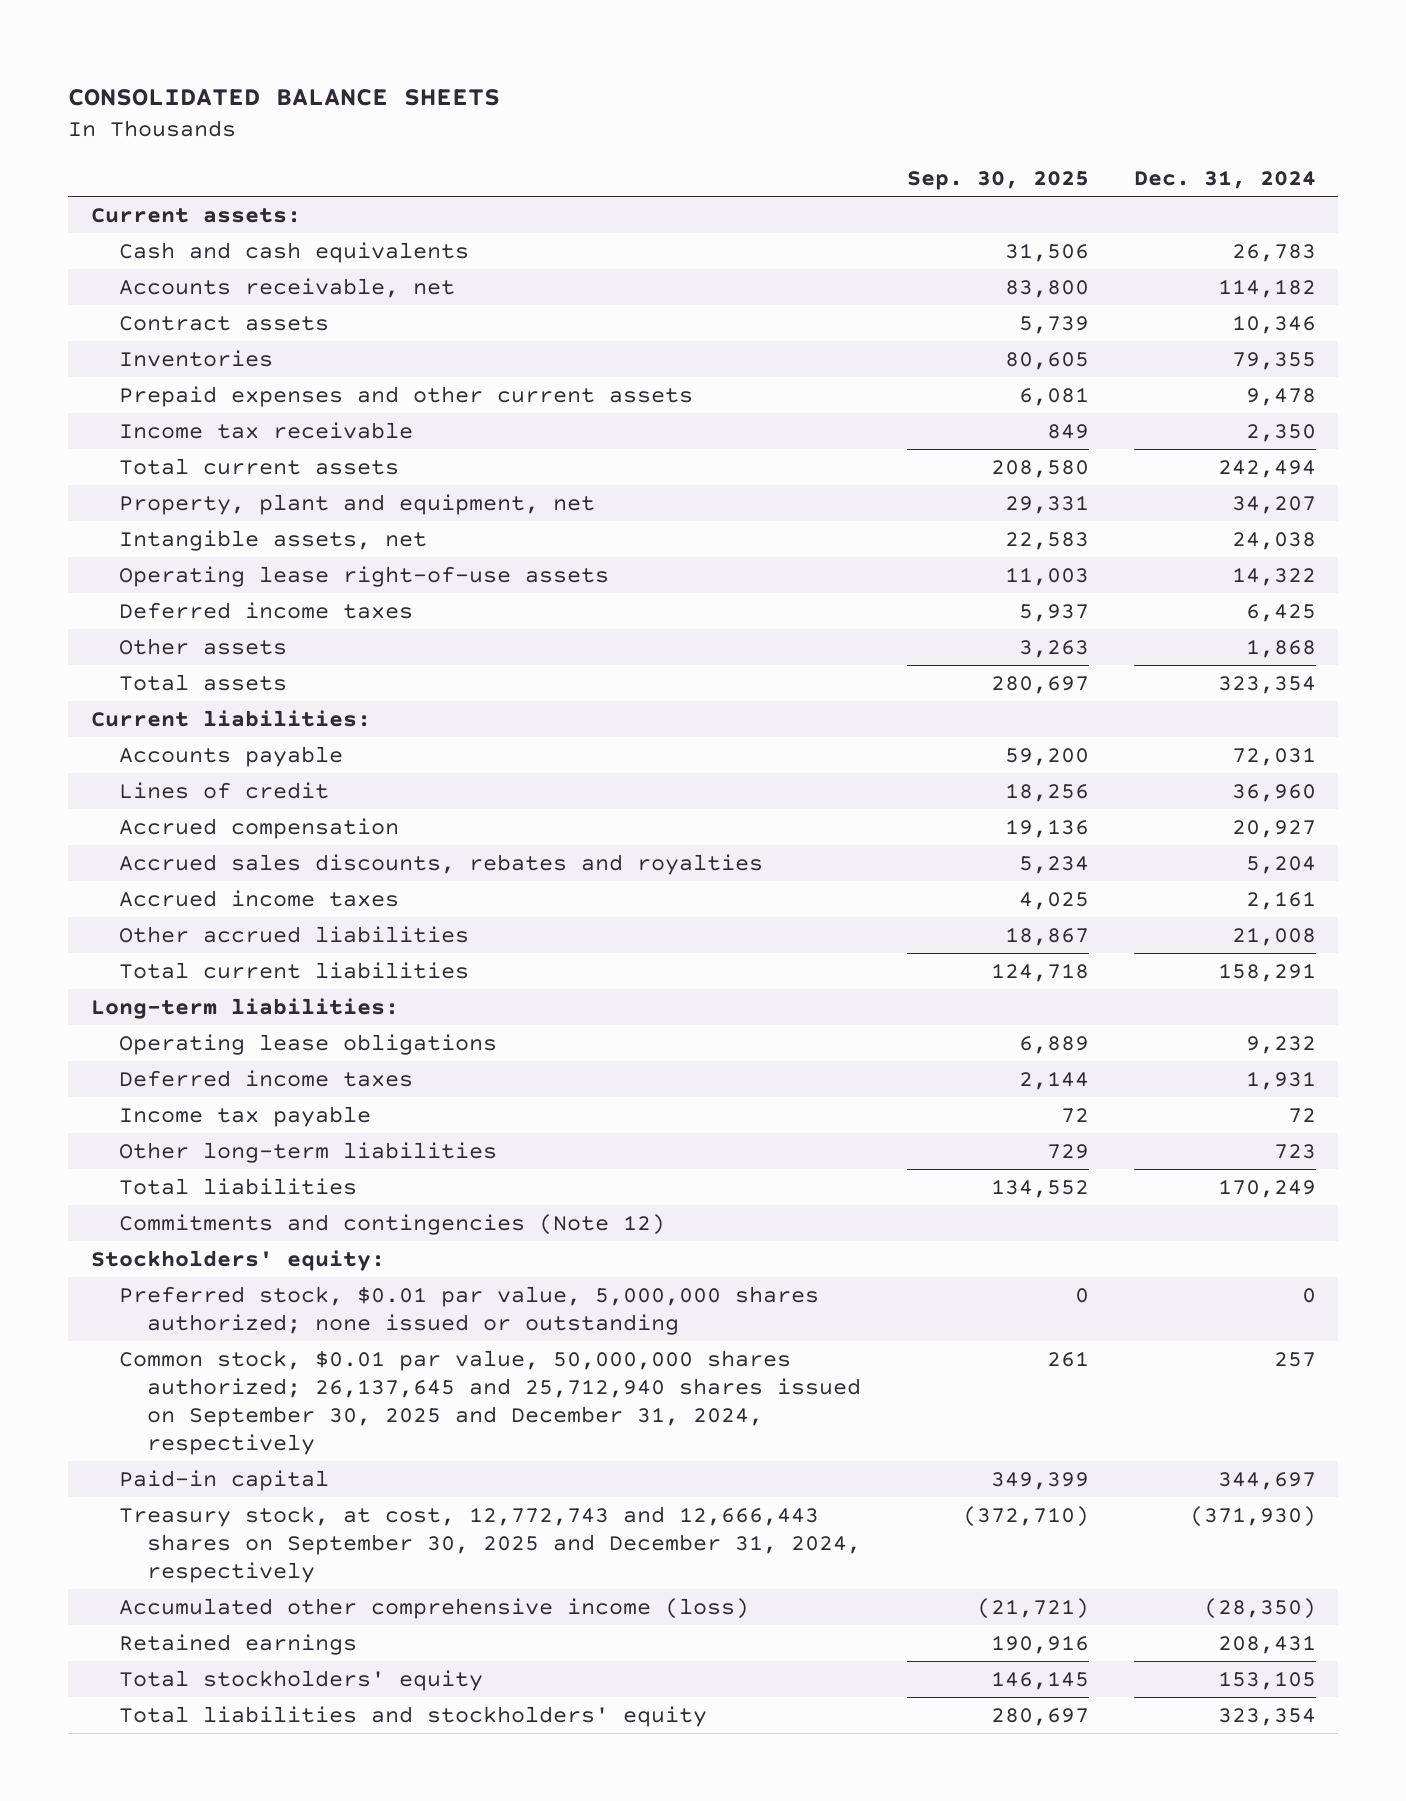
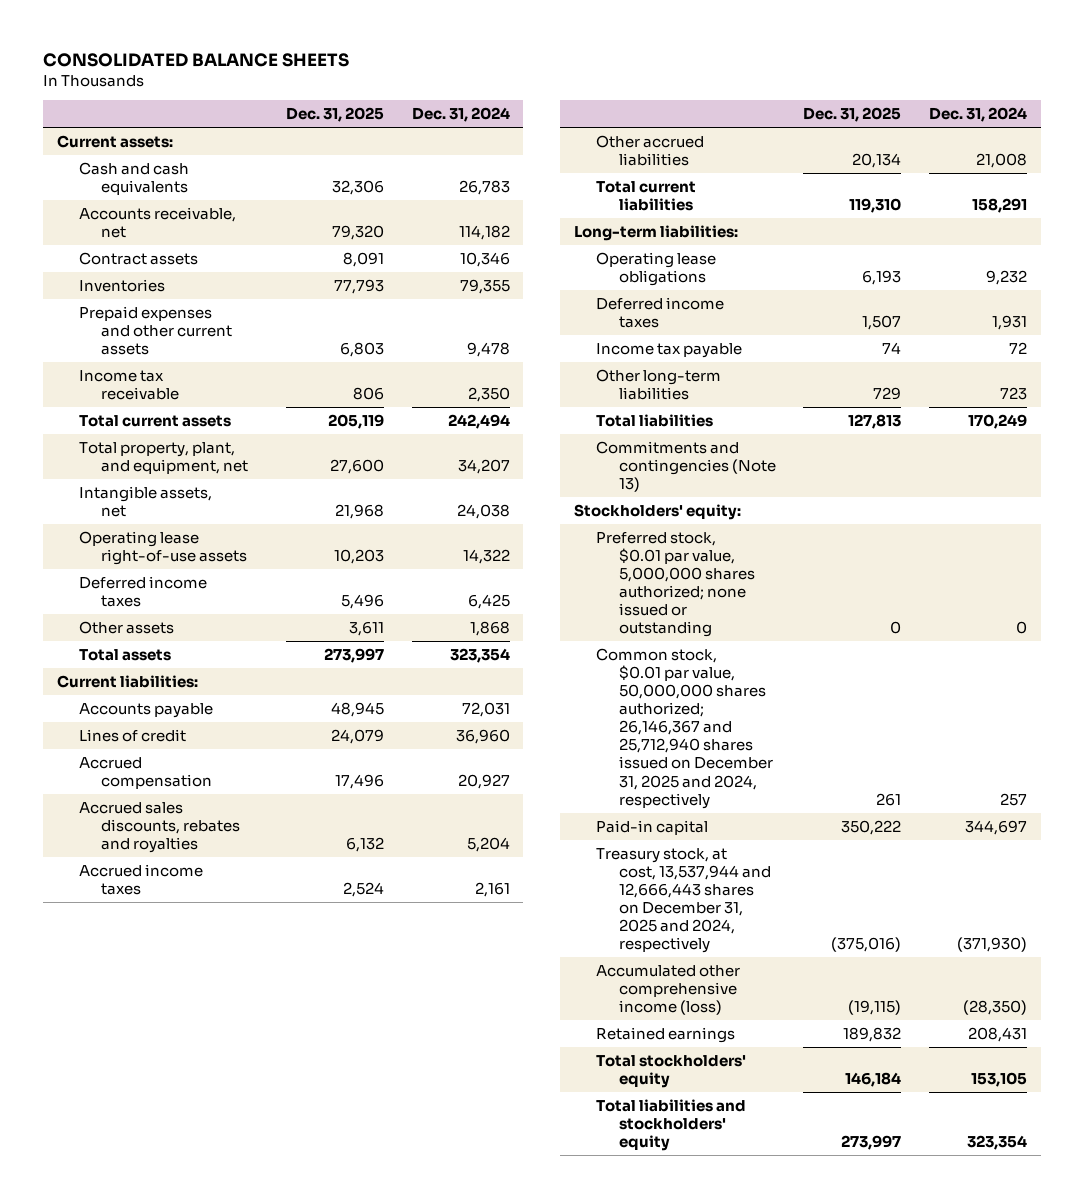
- | Sep. 30, 2025 | Dec. 31, 2024
+ | Dec. 31, 2025 | Dec. 31, 2024
- Property, plant and equipment, net | 29,331 | 34,207
+ Total property, plant, and equipment, net | 27,600 | 34,207
- Commitments and contingencies (Note 12)
+ Commitments and contingencies (Note 13)
- Common stock, $0.01 par value, 50,000,000 shares authorized; 26,137,645 and 25,712,940 shares issued on September 30, 2025 and December 31, 2024, respectively | 261 | 257
+ Common stock, $0.01 par value, 50,000,000 shares authorized; 26,146,367 and 25,712,940 shares issued on December 31, 2025 and 2024, respectively | 261 | 257
- Treasury stock, at cost, 12,772,743 and 12,666,443 shares on September 30, 2025 and December 31, 2024, respectively | (372,710) | (371,930)
+ Treasury stock, at cost, 13,537,944 and 12,666,443 shares on December 31, 2025 and 2024, respectively | (375,016) | (371,930)

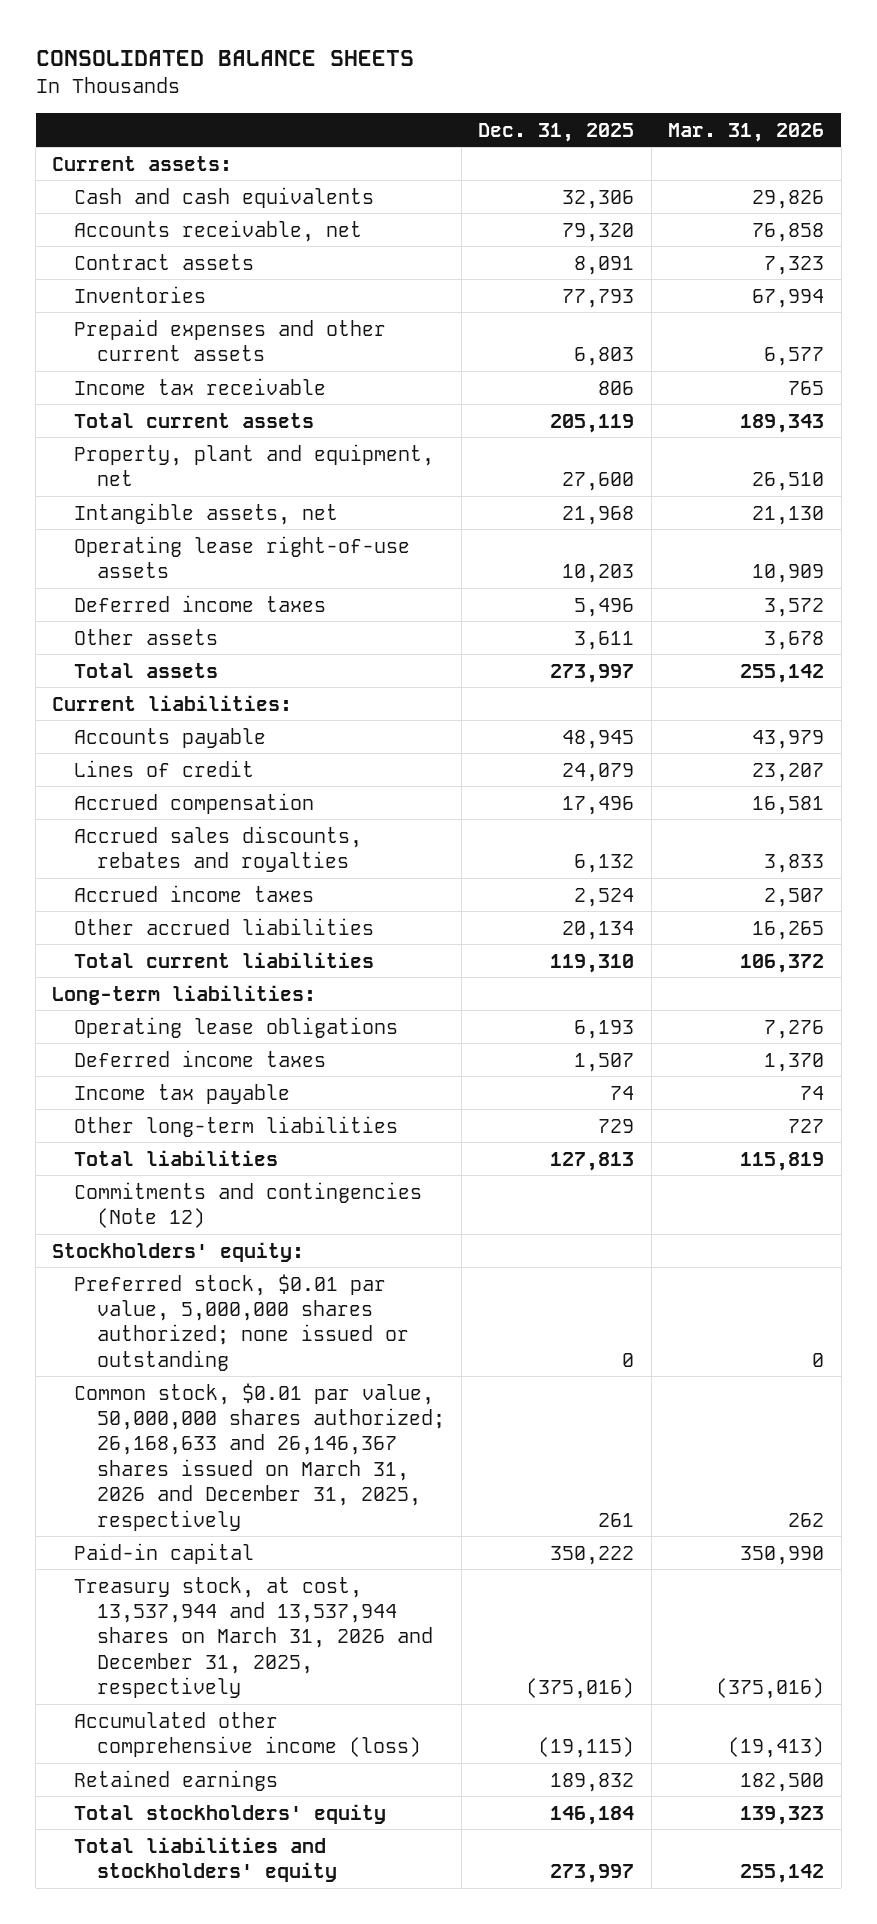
- | Dec. 31, 2025 | Dec. 31, 2024
+ | Dec. 31, 2025 | Mar. 31, 2026
- Total property, plant, and equipment, net | 27,600 | 34,207
+ Property, plant and equipment, net | 27,600 | 26,510
- Commitments and contingencies (Note 13)
+ Commitments and contingencies (Note 12)
- Common stock, $0.01 par value, 50,000,000 shares authorized; 26,146,367 and 25,712,940 shares issued on December 31, 2025 and 2024, respectively | 261 | 257
+ Common stock, $0.01 par value, 50,000,000 shares authorized; 26,168,633 and 26,146,367 shares issued on March 31, 2026 and December 31, 2025, respectively | 261 | 262
- Treasury stock, at cost, 13,537,944 and 12,666,443 shares on December 31, 2025 and 2024, respectively | (375,016) | (371,930)
+ Treasury stock, at cost, 13,537,944 and 13,537,944 shares on March 31, 2026 and December 31, 2025, respectively | (375,016) | (375,016)

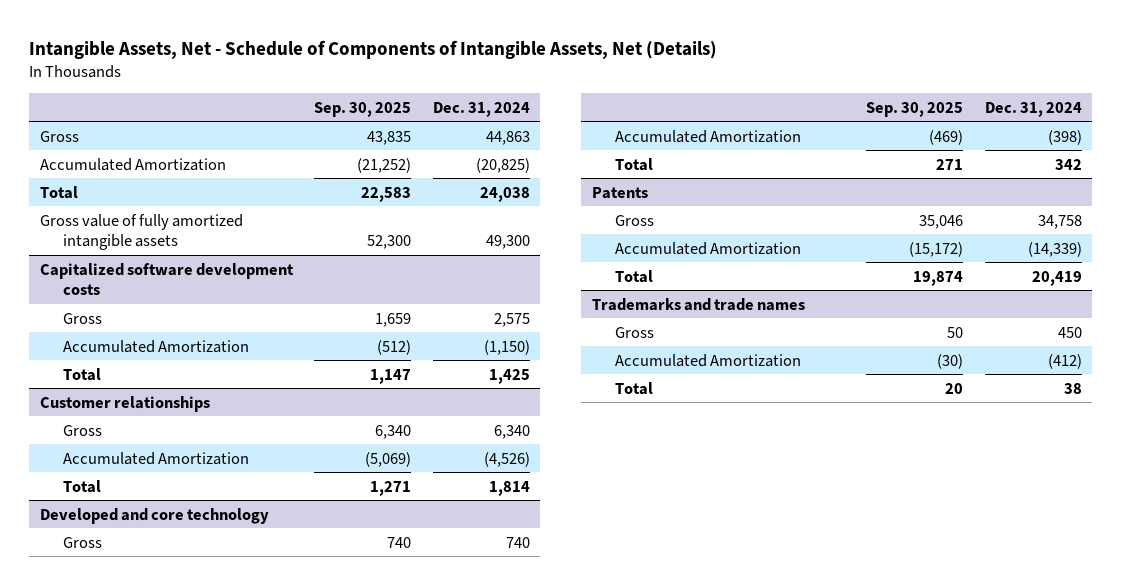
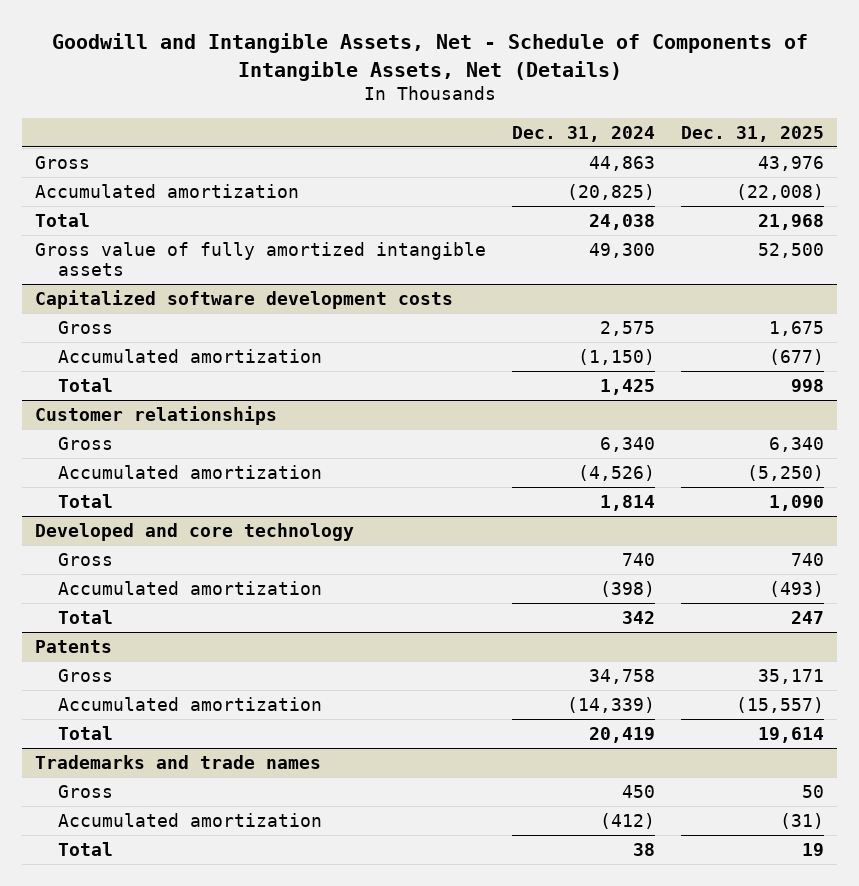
- Intangible Assets, Net - Schedule of Components of Intangible Assets, Net (Details)
+ Goodwill and Intangible Assets, Net - Schedule of Components of Intangible Assets, Net (Details)
- | Sep. 30, 2025 | Dec. 31, 2024
+ | Dec. 31, 2024 | Dec. 31, 2025
- Accumulated Amortization | (21,252) | (20,825)
+ Accumulated amortization | (20,825) | (22,008)
@ Capitalized software development costs
- Accumulated Amortization | (512) | (1,150)
+ Accumulated amortization | (1,150) | (677)
@ Customer relationships
- Accumulated Amortization | (5,069) | (4,526)
+ Accumulated amortization | (4,526) | (5,250)
@ Developed and core technology
- Accumulated Amortization | (469) | (398)
+ Accumulated amortization | (398) | (493)
@ Patents
- Accumulated Amortization | (15,172) | (14,339)
+ Accumulated amortization | (14,339) | (15,557)
@ Trademarks and trade names
- Accumulated Amortization | (30) | (412)
+ Accumulated amortization | (412) | (31)

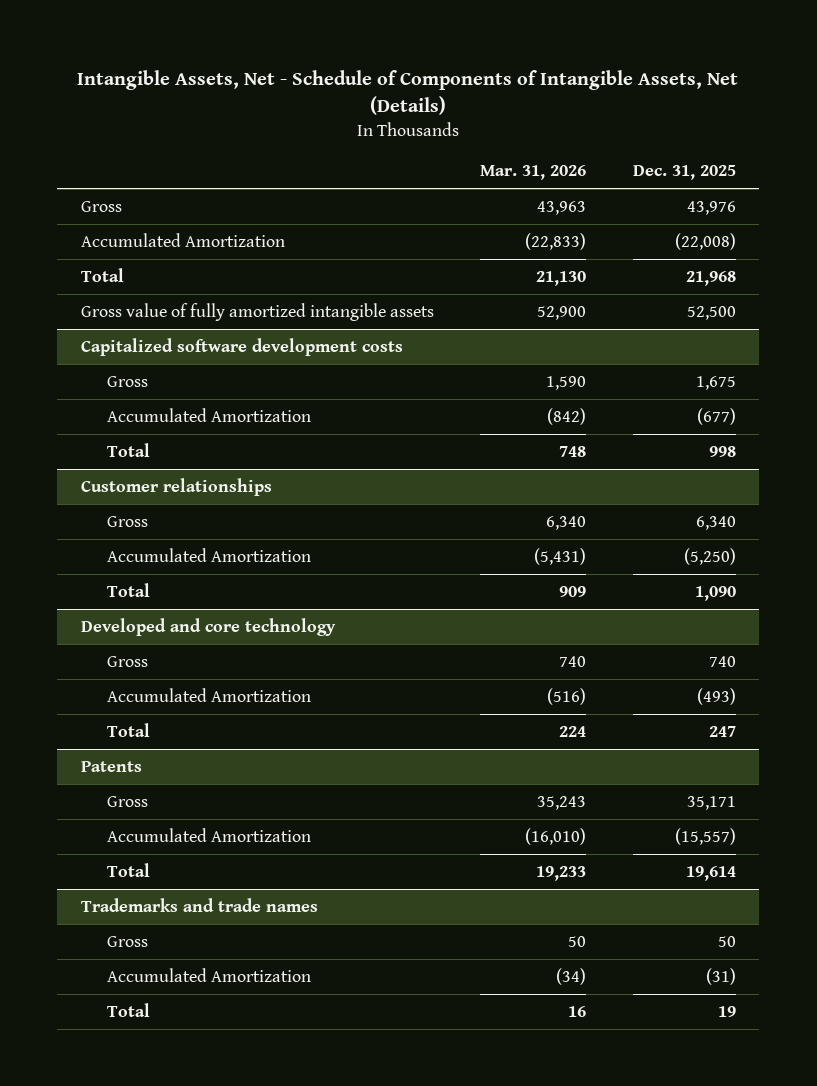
- Goodwill and Intangible Assets, Net - Schedule of Components of Intangible Assets, Net (Details)
+ Intangible Assets, Net - Schedule of Components of Intangible Assets, Net (Details)
- | Dec. 31, 2024 | Dec. 31, 2025
+ | Mar. 31, 2026 | Dec. 31, 2025
- Accumulated amortization | (20,825) | (22,008)
+ Accumulated Amortization | (22,833) | (22,008)
@ Capitalized software development costs
- Accumulated amortization | (1,150) | (677)
+ Accumulated Amortization | (842) | (677)
@ Customer relationships
- Accumulated amortization | (4,526) | (5,250)
+ Accumulated Amortization | (5,431) | (5,250)
@ Developed and core technology
- Accumulated amortization | (398) | (493)
+ Accumulated Amortization | (516) | (493)
@ Patents
- Accumulated amortization | (14,339) | (15,557)
+ Accumulated Amortization | (16,010) | (15,557)
@ Trademarks and trade names
- Accumulated amortization | (412) | (31)
+ Accumulated Amortization | (34) | (31)

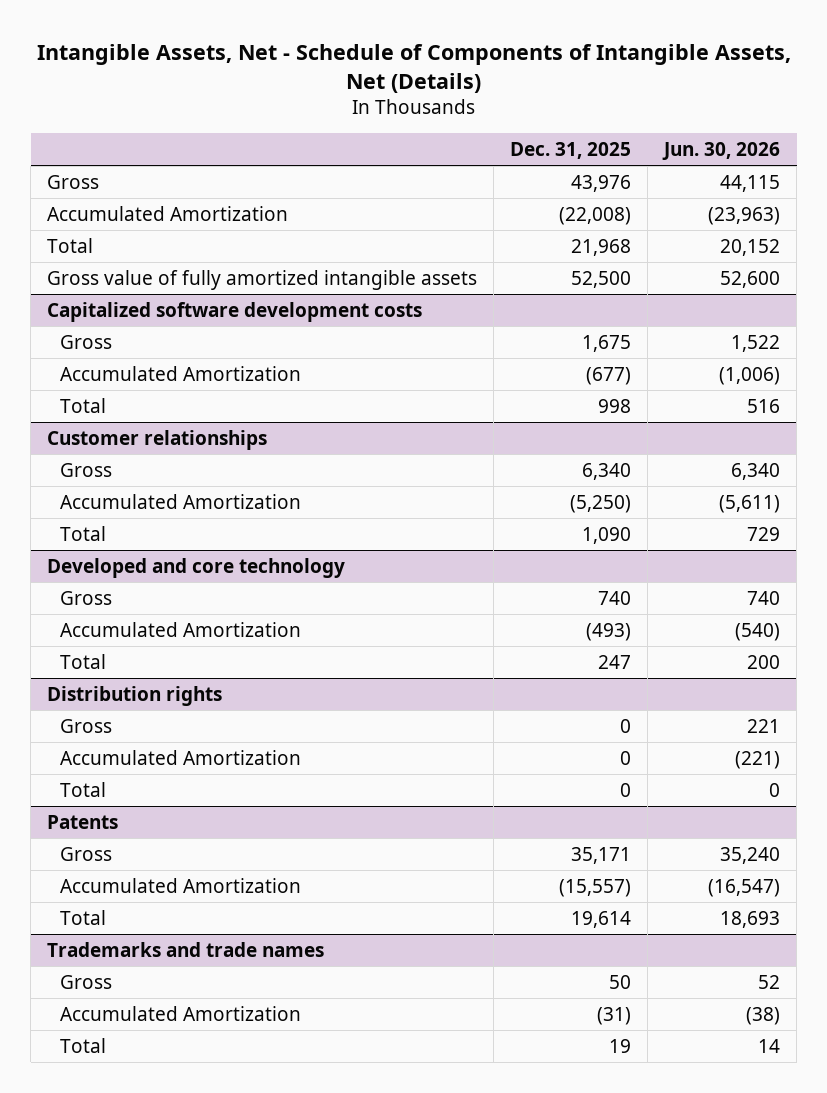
- | Mar. 31, 2026 | Dec. 31, 2025
+ | Dec. 31, 2025 | Jun. 30, 2026
+ Distribution rights
+ Gross | 0 | 221
+ Accumulated Amortization | 0 | (221)
+ Total | 0 | 0

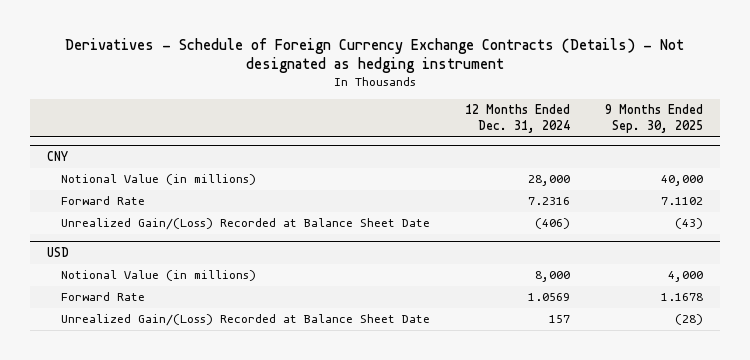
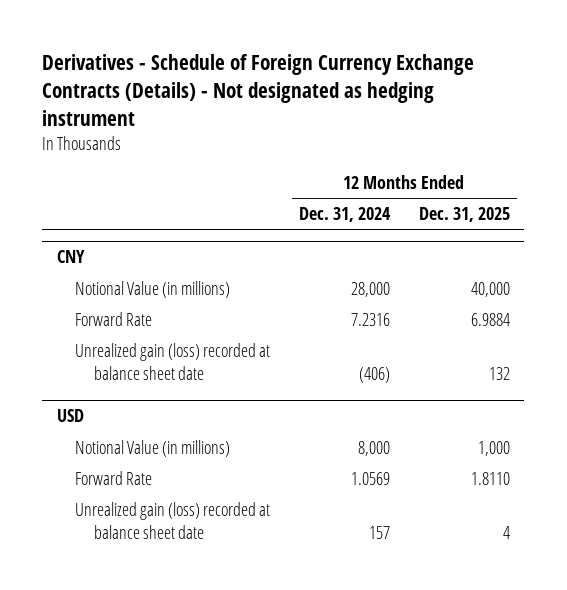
- | 12 Months Ended Dec. 31, 2024 | 9 Months Ended Sep. 30, 2025
+ | 12 Months Ended Dec. 31, 2024 | 12 Months Ended Dec. 31, 2025
@ CNY
- Unrealized Gain/(Loss) Recorded at Balance Sheet Date | (406) | (43)
+ Unrealized gain (loss) recorded at balance sheet date | (406) | 132
@ USD
- Unrealized Gain/(Loss) Recorded at Balance Sheet Date | 157 | (28)
+ Unrealized gain (loss) recorded at balance sheet date | 157 | 4

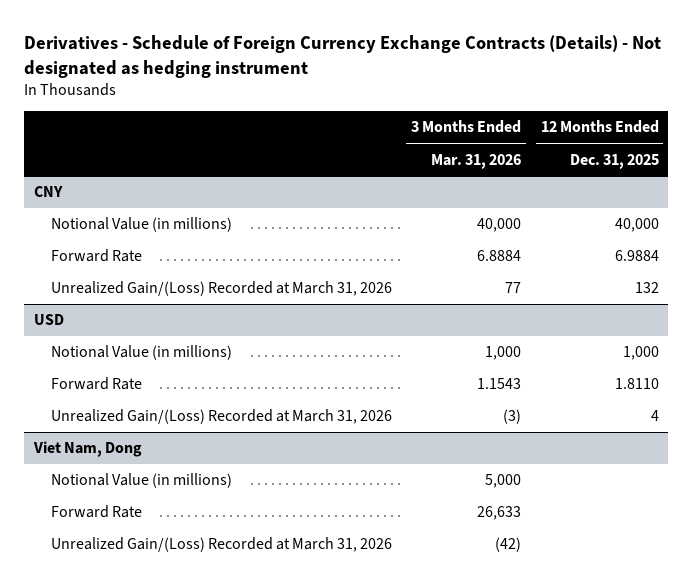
- | 12 Months Ended Dec. 31, 2024 | 12 Months Ended Dec. 31, 2025
+ | 3 Months Ended Mar. 31, 2026 | 12 Months Ended Dec. 31, 2025
@ CNY
- Unrealized gain (loss) recorded at balance sheet date | (406) | 132
+ Unrealized Gain/(Loss) Recorded at March 31, 2026 | 77 | 132
@ USD
- Unrealized gain (loss) recorded at balance sheet date | 157 | 4
+ Unrealized Gain/(Loss) Recorded at March 31, 2026 | (3) | 4
+ Viet Nam, Dong
+ Notional Value (in millions) | 5,000 |
+ Forward Rate | 26,633 |
+ Unrealized Gain/(Loss) Recorded at March 31, 2026 | (42) |

